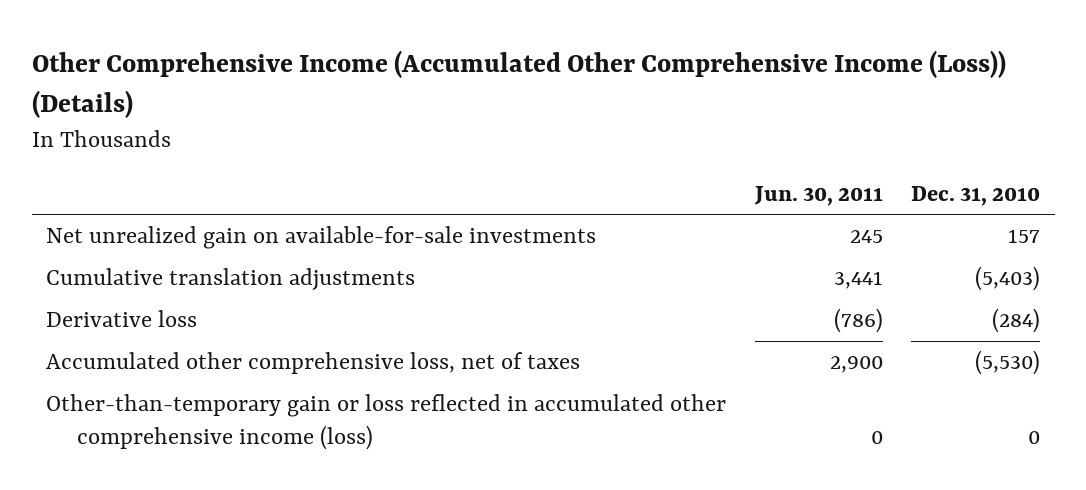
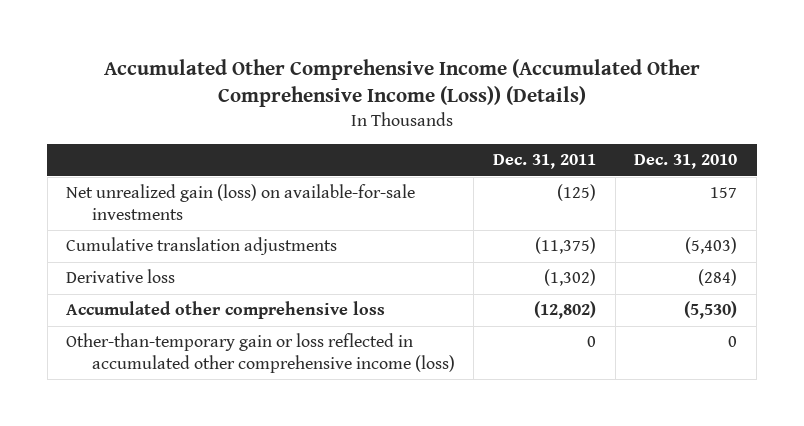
- Other Comprehensive Income (Accumulated Other Comprehensive Income (Loss)) (Details)
+ Accumulated Other Comprehensive Income (Accumulated Other Comprehensive Income (Loss)) (Details)
- | Jun. 30, 2011 | Dec. 31, 2010
+ | Dec. 31, 2011 | Dec. 31, 2010
- Net unrealized gain on available-for-sale investments | 245 | 157
+ Net unrealized gain (loss) on available-for-sale investments | (125) | 157
- Accumulated other comprehensive loss, net of taxes | 2,900 | (5,530)
+ Accumulated other comprehensive loss | (12,802) | (5,530)

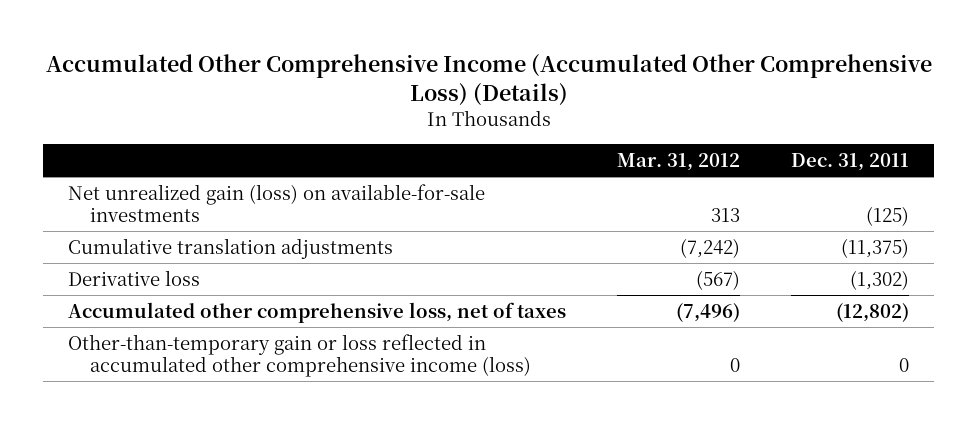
- Accumulated Other Comprehensive Income (Accumulated Other Comprehensive Income (Loss)) (Details)
+ Accumulated Other Comprehensive Income (Accumulated Other Comprehensive Loss) (Details)
- | Dec. 31, 2011 | Dec. 31, 2010
+ | Mar. 31, 2012 | Dec. 31, 2011
- Accumulated other comprehensive loss | (12,802) | (5,530)
+ Accumulated other comprehensive loss, net of taxes | (7,496) | (12,802)

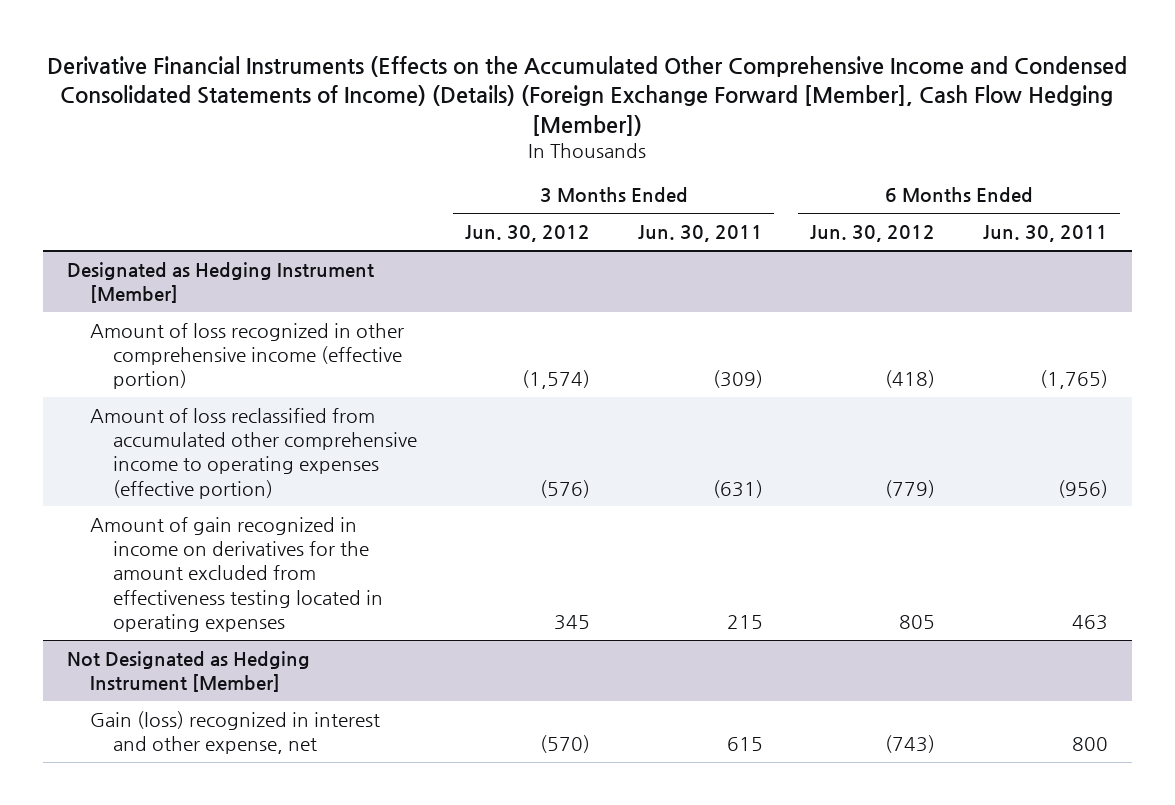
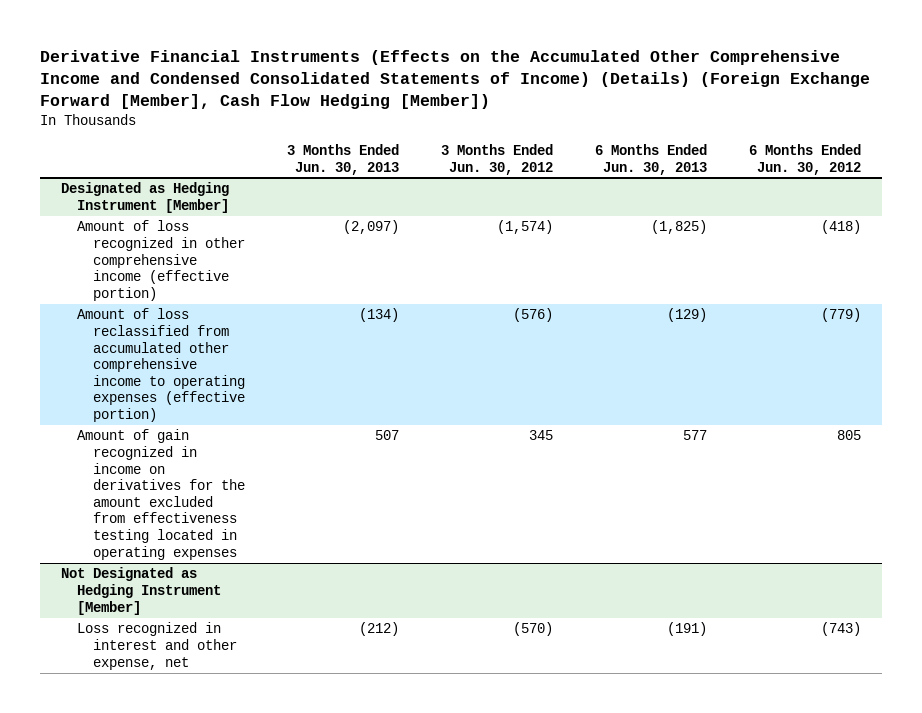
- | 3 Months Ended Jun. 30, 2012 | 3 Months Ended Jun. 30, 2011 | 6 Months Ended Jun. 30, 2012 | 6 Months Ended Jun. 30, 2011
+ | 3 Months Ended Jun. 30, 2013 | 3 Months Ended Jun. 30, 2012 | 6 Months Ended Jun. 30, 2013 | 6 Months Ended Jun. 30, 2012
@ Not Designated as Hedging Instrument [Member]
- Gain (loss) recognized in interest and other expense, net | (570) | 615 | (743) | 800
+ Loss recognized in interest and other expense, net | (212) | (570) | (191) | (743)

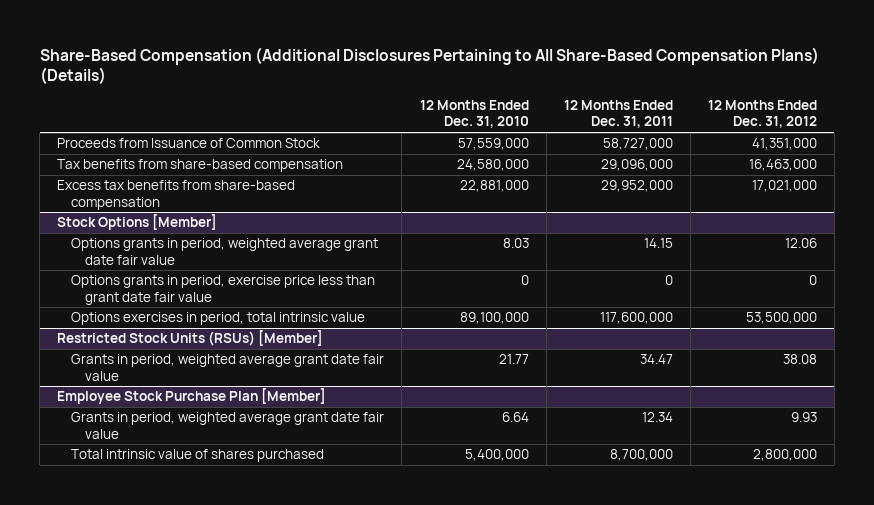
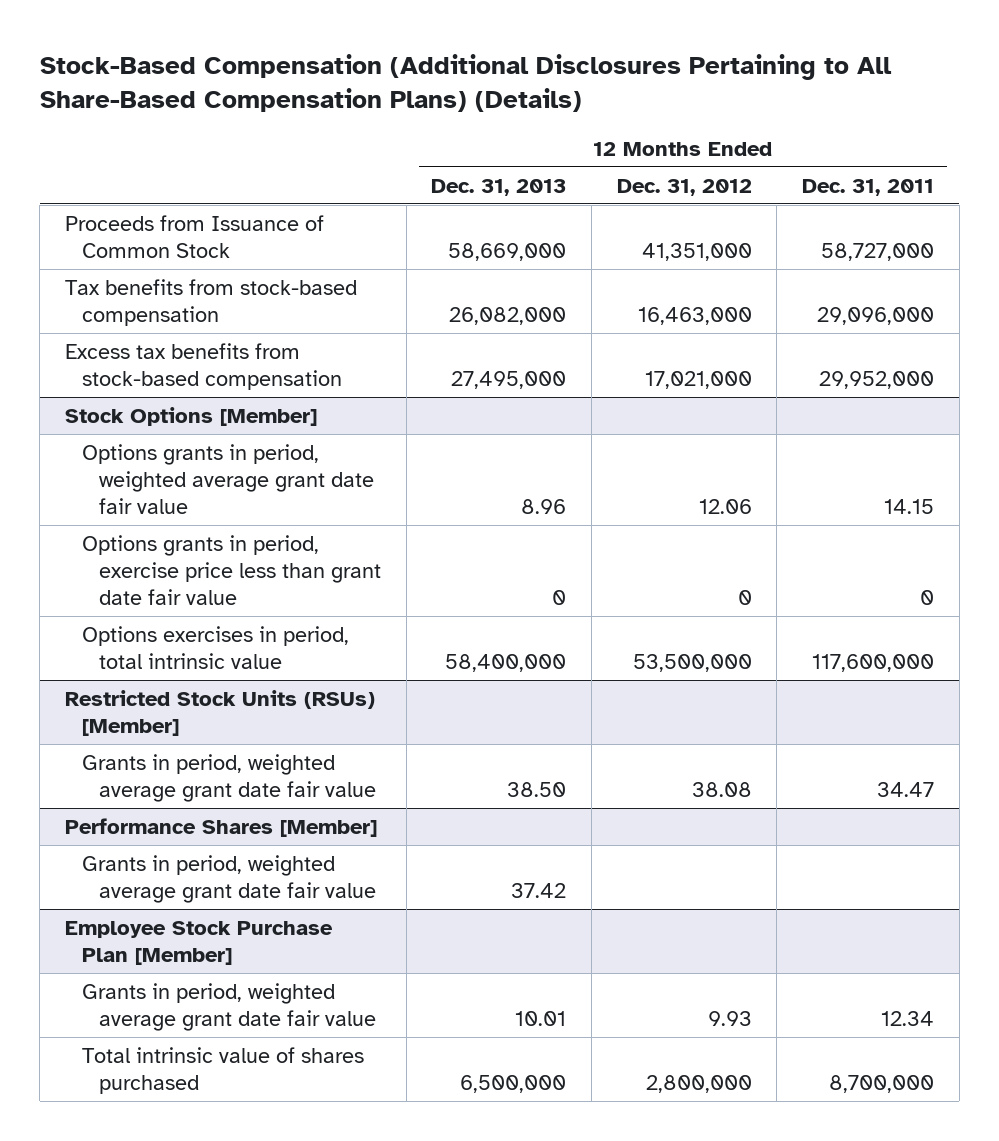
- Share-Based Compensation (Additional Disclosures Pertaining to All Share-Based Compensation Plans) (Details)
+ Stock-Based Compensation (Additional Disclosures Pertaining to All Share-Based Compensation Plans) (Details)
- | 12 Months Ended Dec. 31, 2010 | 12 Months Ended Dec. 31, 2011 | 12 Months Ended Dec. 31, 2012
+ | 12 Months Ended Dec. 31, 2013 | 12 Months Ended Dec. 31, 2012 | 12 Months Ended Dec. 31, 2011
- Tax benefits from share-based compensation | 24,580,000 | 29,096,000 | 16,463,000
- Excess tax benefits from share-based compensation | 22,881,000 | 29,952,000 | 17,021,000
+ Tax benefits from stock-based compensation | 26,082,000 | 16,463,000 | 29,096,000
+ Excess tax benefits from stock-based compensation | 27,495,000 | 17,021,000 | 29,952,000
+ Performance Shares [Member]
+ Grants in period, weighted average grant date fair value | 37.42 | |

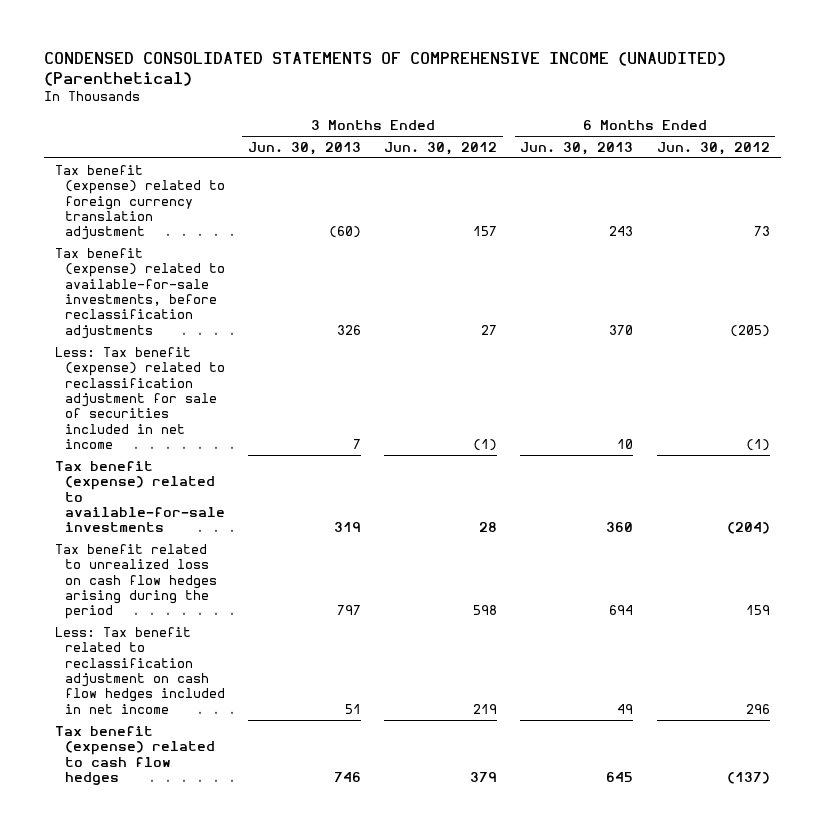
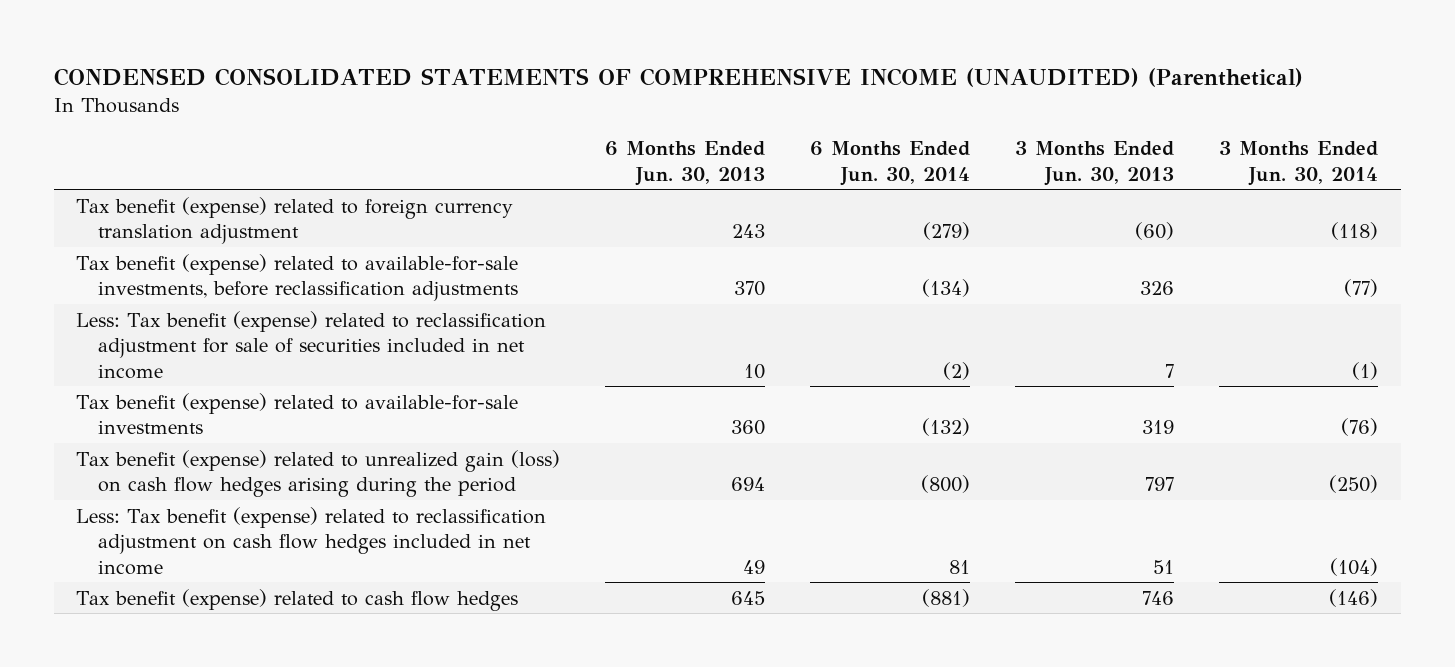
- | 3 Months Ended Jun. 30, 2013 | 3 Months Ended Jun. 30, 2012 | 6 Months Ended Jun. 30, 2013 | 6 Months Ended Jun. 30, 2012
+ | 6 Months Ended Jun. 30, 2013 | 6 Months Ended Jun. 30, 2014 | 3 Months Ended Jun. 30, 2013 | 3 Months Ended Jun. 30, 2014
- Tax benefit related to unrealized loss on cash flow hedges arising during the period | 797 | 598 | 694 | 159
- Less: Tax benefit related to reclassification adjustment on cash flow hedges included in net income | 51 | 219 | 49 | 296
+ Tax benefit (expense) related to unrealized gain (loss) on cash flow hedges arising during the period | 694 | (800) | 797 | (250)
+ Less: Tax benefit (expense) related to reclassification adjustment on cash flow hedges included in net income | 49 | 81 | 51 | (104)

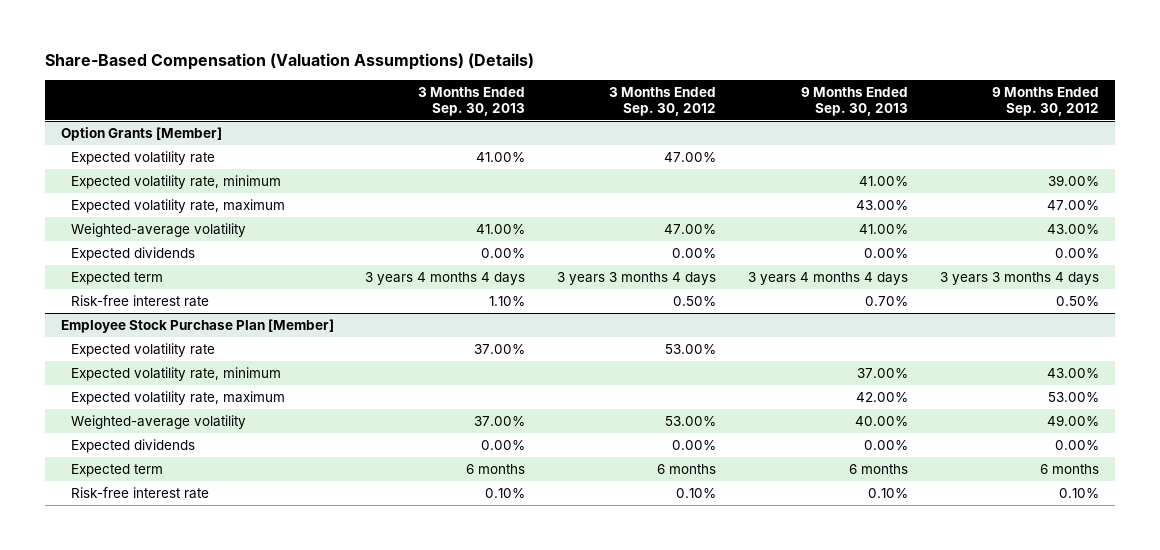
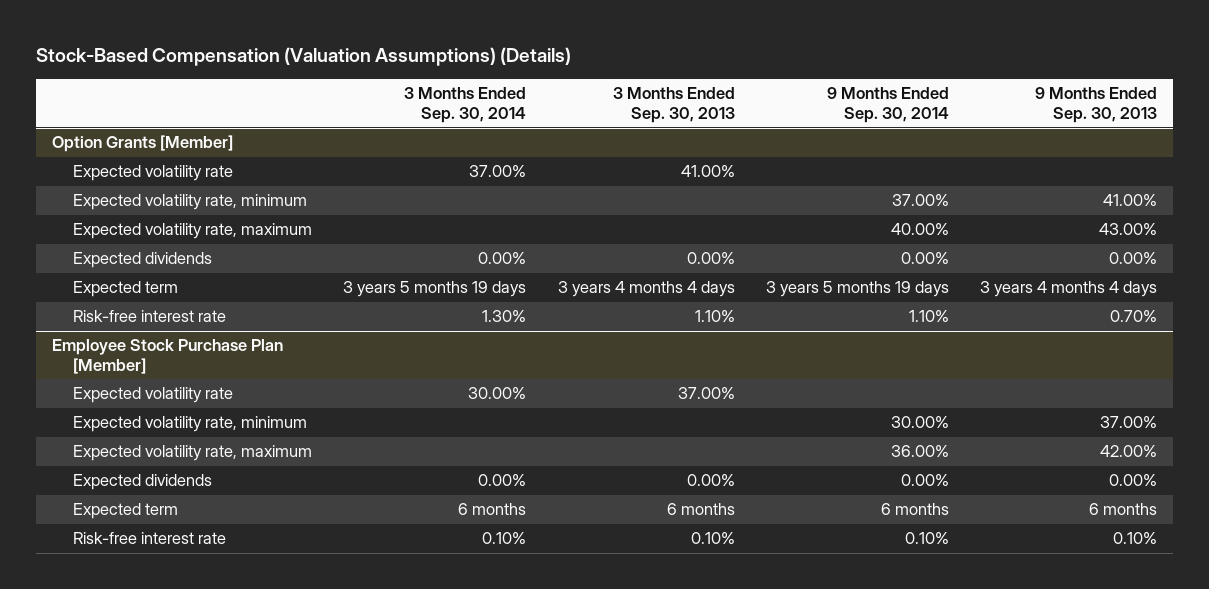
- Share-Based Compensation (Valuation Assumptions) (Details)
+ Stock-Based Compensation (Valuation Assumptions) (Details)
- | 3 Months Ended Sep. 30, 2013 | 3 Months Ended Sep. 30, 2012 | 9 Months Ended Sep. 30, 2013 | 9 Months Ended Sep. 30, 2012
+ | 3 Months Ended Sep. 30, 2014 | 3 Months Ended Sep. 30, 2013 | 9 Months Ended Sep. 30, 2014 | 9 Months Ended Sep. 30, 2013
@ Option Grants [Member]
- Weighted-average volatility | 41.00% | 47.00% | 41.00% | 43.00%
@ Employee Stock Purchase Plan [Member]
- Weighted-average volatility | 37.00% | 53.00% | 40.00% | 49.00%

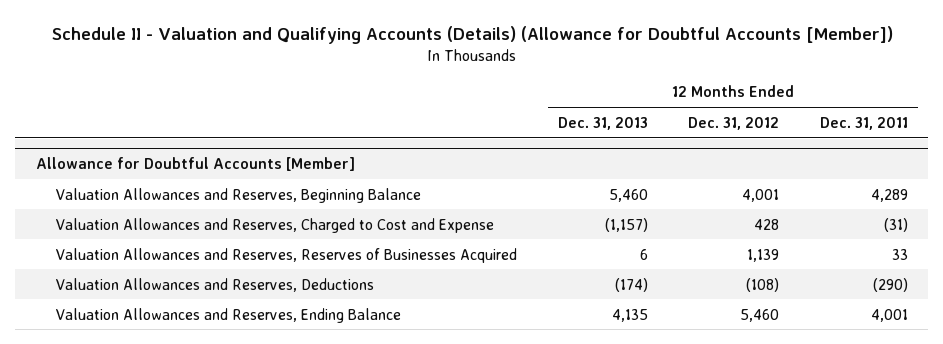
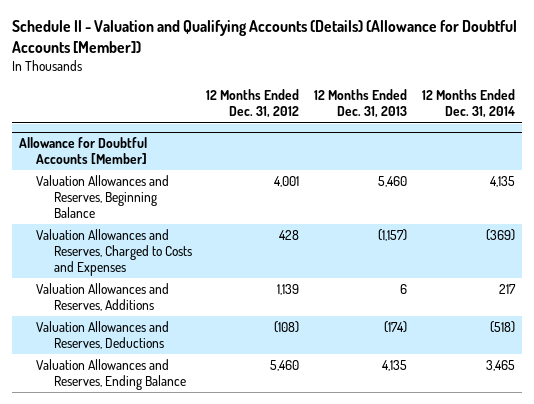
- | 12 Months Ended Dec. 31, 2013 | 12 Months Ended Dec. 31, 2012 | 12 Months Ended Dec. 31, 2011
+ | 12 Months Ended Dec. 31, 2012 | 12 Months Ended Dec. 31, 2013 | 12 Months Ended Dec. 31, 2014
@ Allowance for Doubtful Accounts [Member]
- Valuation Allowances and Reserves, Charged to Cost and Expense | (1,157) | 428 | (31)
- Valuation Allowances and Reserves, Reserves of Businesses Acquired | 6 | 1,139 | 33
+ Valuation Allowances and Reserves, Charged to Costs and Expenses | 428 | (1,157) | (369)
+ Valuation Allowances and Reserves, Additions | 1,139 | 6 | 217

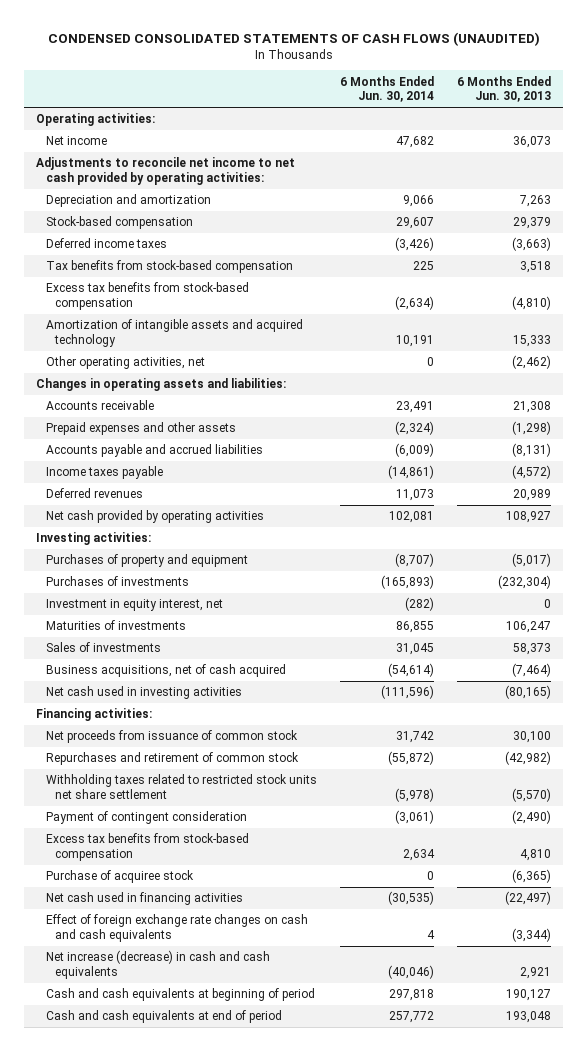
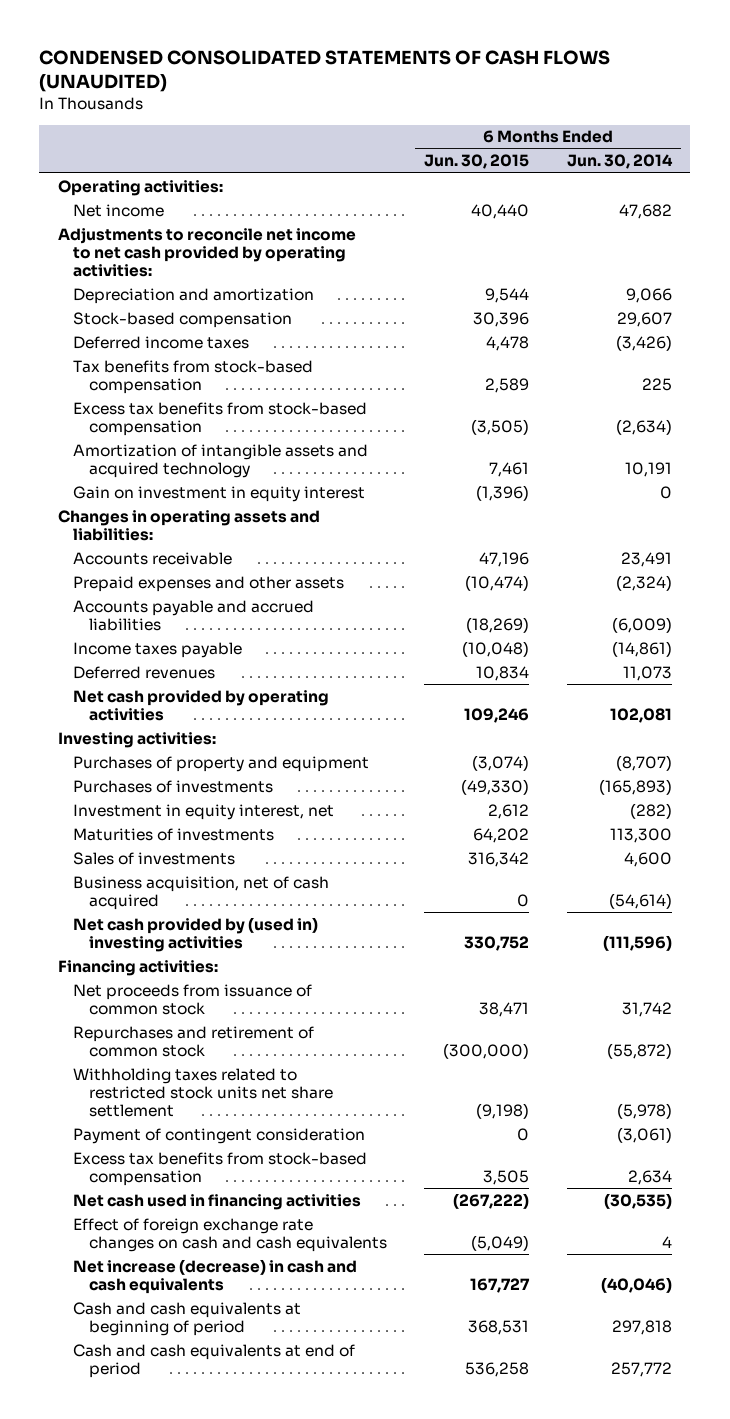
- | 6 Months Ended Jun. 30, 2014 | 6 Months Ended Jun. 30, 2013
+ | 6 Months Ended Jun. 30, 2015 | 6 Months Ended Jun. 30, 2014
- Other operating activities, net | 0 | (2,462)
+ Gain on investment in equity interest | (1,396) | 0
- Maturities of investments | 86,855 | 106,247
- Sales of investments | 31,045 | 58,373
- Business acquisitions, net of cash acquired | (54,614) | (7,464)
- Net cash used in investing activities | (111,596) | (80,165)
+ Maturities of investments | 64,202 | 113,300
+ Sales of investments | 316,342 | 4,600
+ Business acquisition, net of cash acquired | 0 | (54,614)
+ Net cash provided by (used in) investing activities | 330,752 | (111,596)
- Purchase of acquiree stock | 0 | (6,365)

